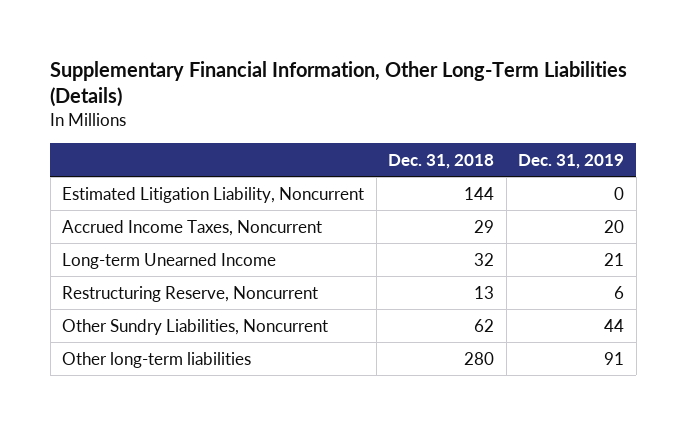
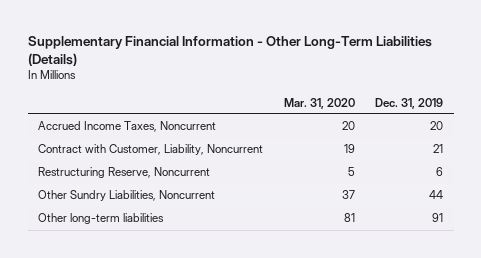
- Supplementary Financial Information, Other Long-Term Liabilities (Details)
+ Supplementary Financial Information - Other Long-Term Liabilities (Details)
- | Dec. 31, 2018 | Dec. 31, 2019
+ | Mar. 31, 2020 | Dec. 31, 2019
- Estimated Litigation Liability, Noncurrent | 144 | 0
- Long-term Unearned Income | 32 | 21
+ Contract with Customer, Liability, Noncurrent | 19 | 21

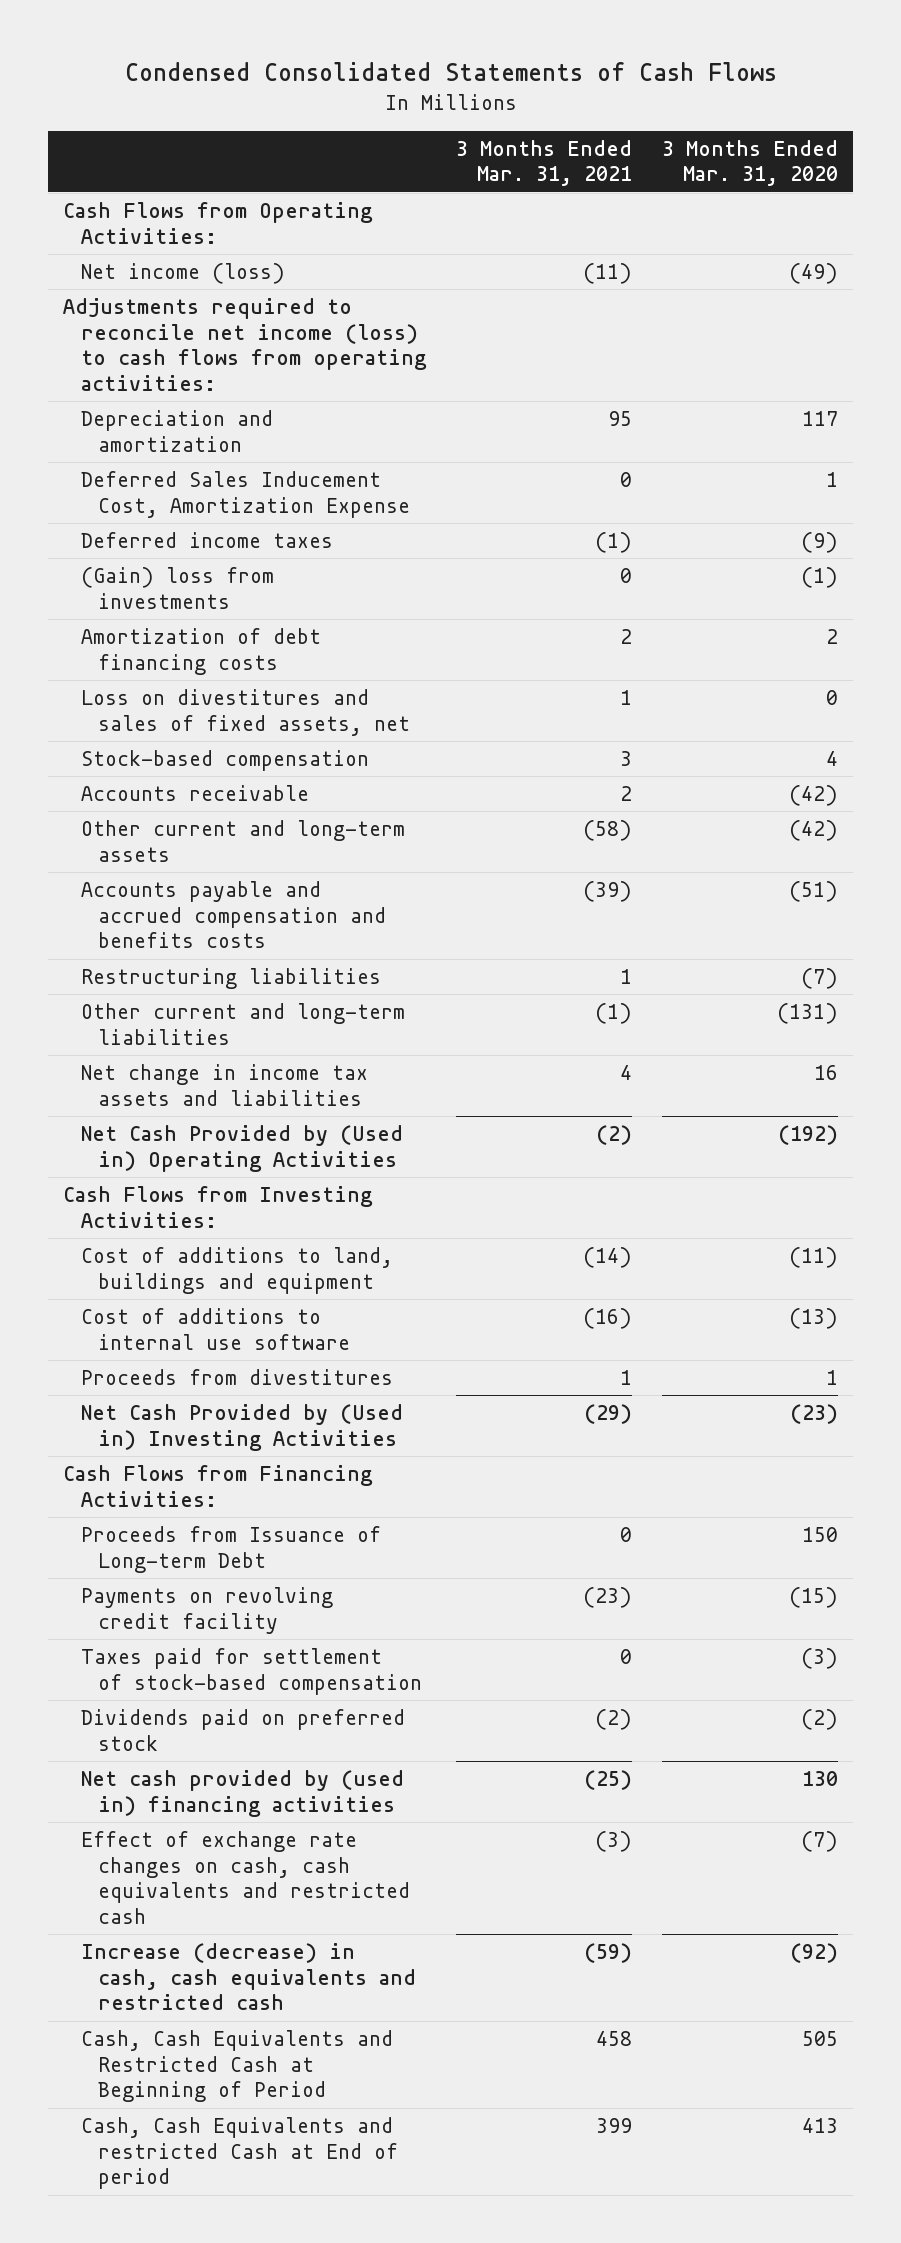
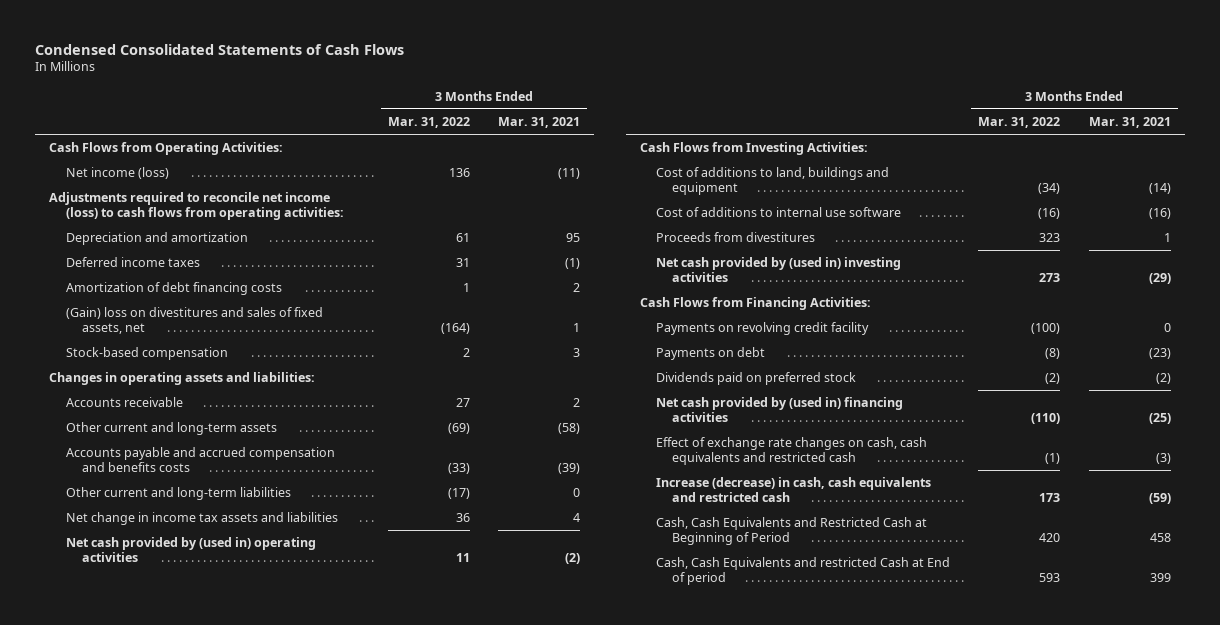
- | 3 Months Ended Mar. 31, 2021 | 3 Months Ended Mar. 31, 2020
+ | 3 Months Ended Mar. 31, 2022 | 3 Months Ended Mar. 31, 2021
- Deferred Sales Inducement Cost, Amortization Expense | 0 | 1
- (Gain) loss from investments | 0 | (1)
- Loss on divestitures and sales of fixed assets, net | 1 | 0
+ (Gain) loss on divestitures and sales of fixed assets, net | (164) | 1
+ Changes in operating assets and liabilities:
- Restructuring liabilities | 1 | (7)
- Other current and long-term liabilities | (1) | (131)
+ Other current and long-term liabilities | (17) | 0
- Net Cash Provided by (Used in) Operating Activities | (2) | (192)
+ Net cash provided by (used in) operating activities | 11 | (2)
- Net Cash Provided by (Used in) Investing Activities | (29) | (23)
+ Net cash provided by (used in) investing activities | 273 | (29)
- Proceeds from Issuance of Long-term Debt | 0 | 150
- Payments on revolving credit facility | (23) | (15)
- Taxes paid for settlement of stock-based compensation | 0 | (3)
+ Payments on revolving credit facility | (100) | 0
+ Payments on debt | (8) | (23)

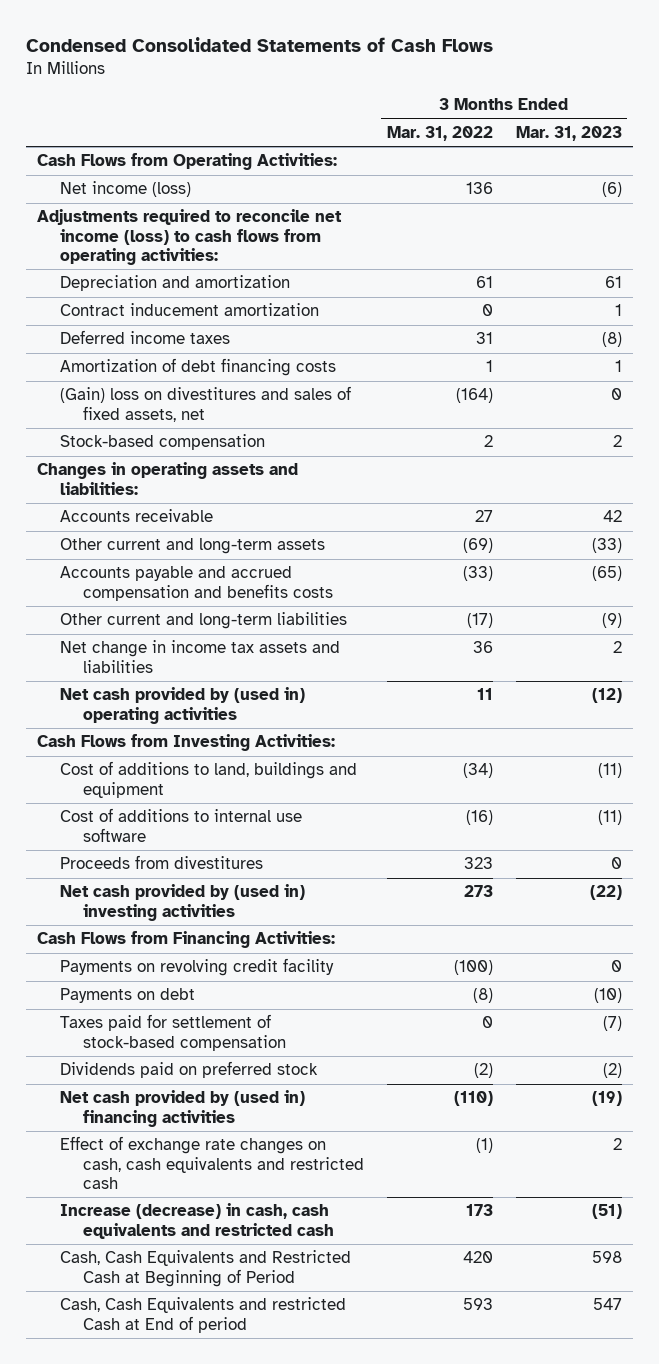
- | 3 Months Ended Mar. 31, 2022 | 3 Months Ended Mar. 31, 2021
+ | 3 Months Ended Mar. 31, 2022 | 3 Months Ended Mar. 31, 2023
+ Contract inducement amortization | 0 | 1
+ Taxes paid for settlement of stock-based compensation | 0 | (7)

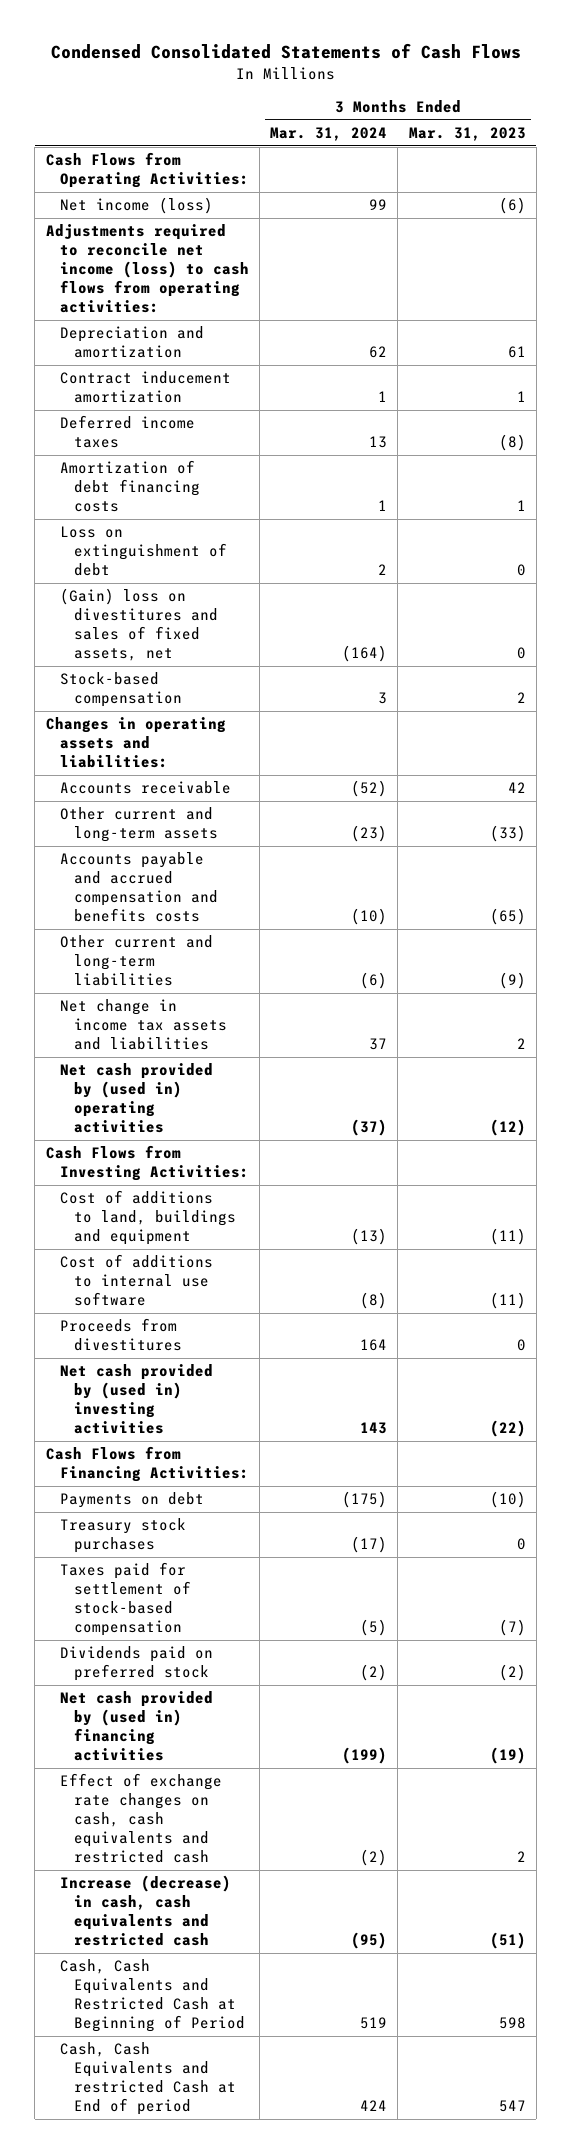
- | 3 Months Ended Mar. 31, 2022 | 3 Months Ended Mar. 31, 2023
+ | 3 Months Ended Mar. 31, 2024 | 3 Months Ended Mar. 31, 2023
+ Loss on extinguishment of debt | 2 | 0
- Payments on revolving credit facility | (100) | 0
+ Treasury stock purchases | (17) | 0

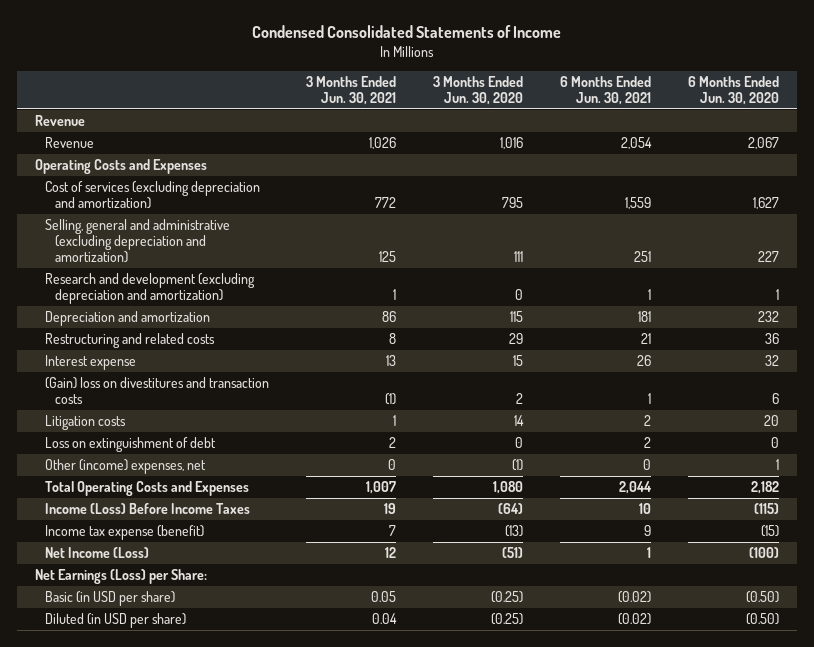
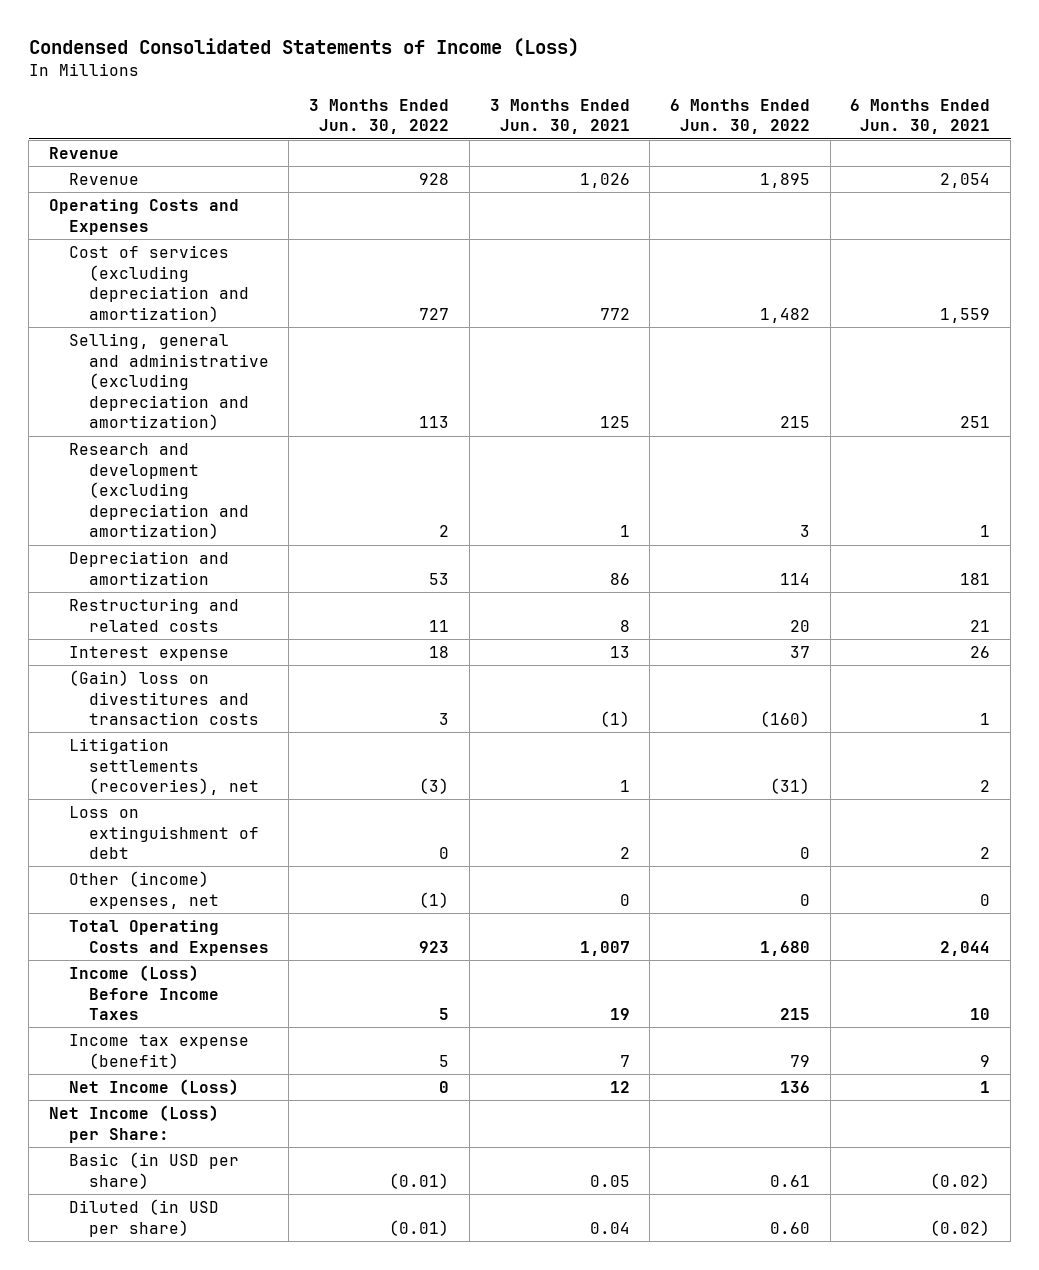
- Condensed Consolidated Statements of Income
+ Condensed Consolidated Statements of Income (Loss)
- | 3 Months Ended Jun. 30, 2021 | 3 Months Ended Jun. 30, 2020 | 6 Months Ended Jun. 30, 2021 | 6 Months Ended Jun. 30, 2020
+ | 3 Months Ended Jun. 30, 2022 | 3 Months Ended Jun. 30, 2021 | 6 Months Ended Jun. 30, 2022 | 6 Months Ended Jun. 30, 2021
- Litigation costs | 1 | 14 | 2 | 20
+ Litigation settlements (recoveries), net | (3) | 1 | (31) | 2
- Net Earnings (Loss) per Share:
+ Net Income (Loss) per Share:

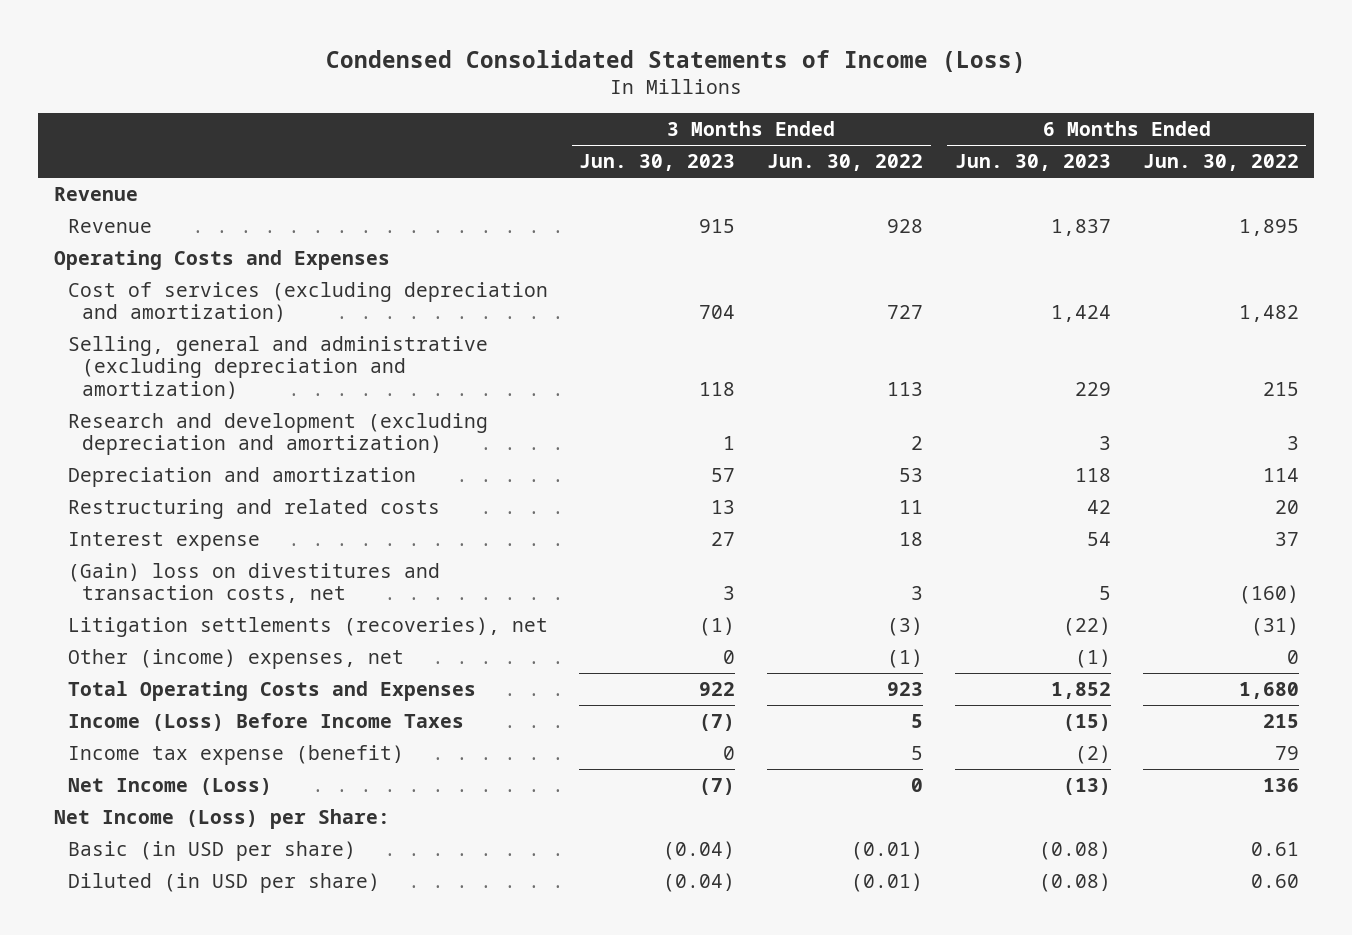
- | 3 Months Ended Jun. 30, 2022 | 3 Months Ended Jun. 30, 2021 | 6 Months Ended Jun. 30, 2022 | 6 Months Ended Jun. 30, 2021
+ | 3 Months Ended Jun. 30, 2023 | 3 Months Ended Jun. 30, 2022 | 6 Months Ended Jun. 30, 2023 | 6 Months Ended Jun. 30, 2022
- (Gain) loss on divestitures and transaction costs | 3 | (1) | (160) | 1
+ (Gain) loss on divestitures and transaction costs, net | 3 | 3 | 5 | (160)
- Loss on extinguishment of debt | 0 | 2 | 0 | 2

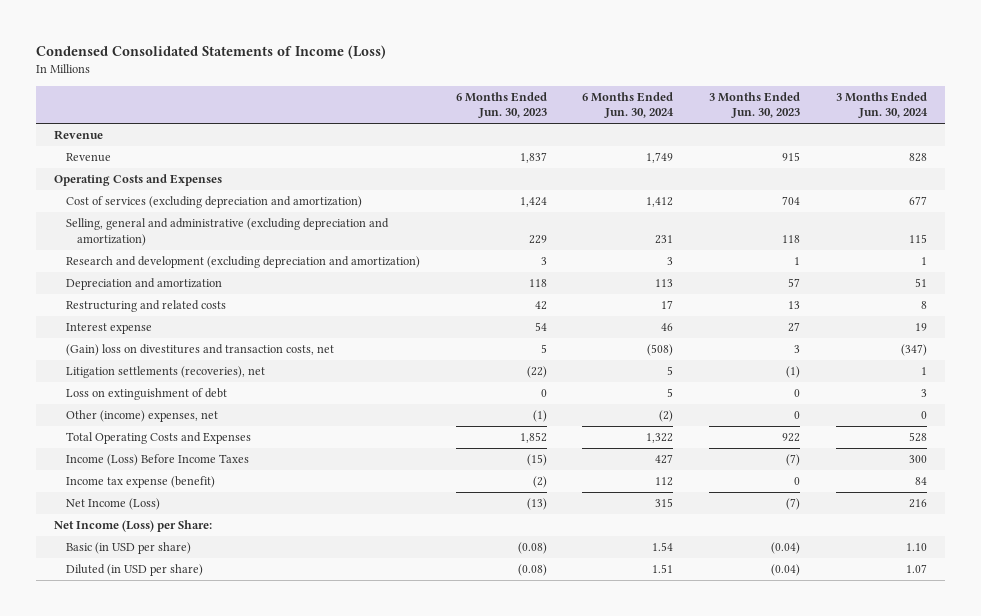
- | 3 Months Ended Jun. 30, 2023 | 3 Months Ended Jun. 30, 2022 | 6 Months Ended Jun. 30, 2023 | 6 Months Ended Jun. 30, 2022
+ | 6 Months Ended Jun. 30, 2023 | 6 Months Ended Jun. 30, 2024 | 3 Months Ended Jun. 30, 2023 | 3 Months Ended Jun. 30, 2024
+ Loss on extinguishment of debt | 0 | 5 | 0 | 3

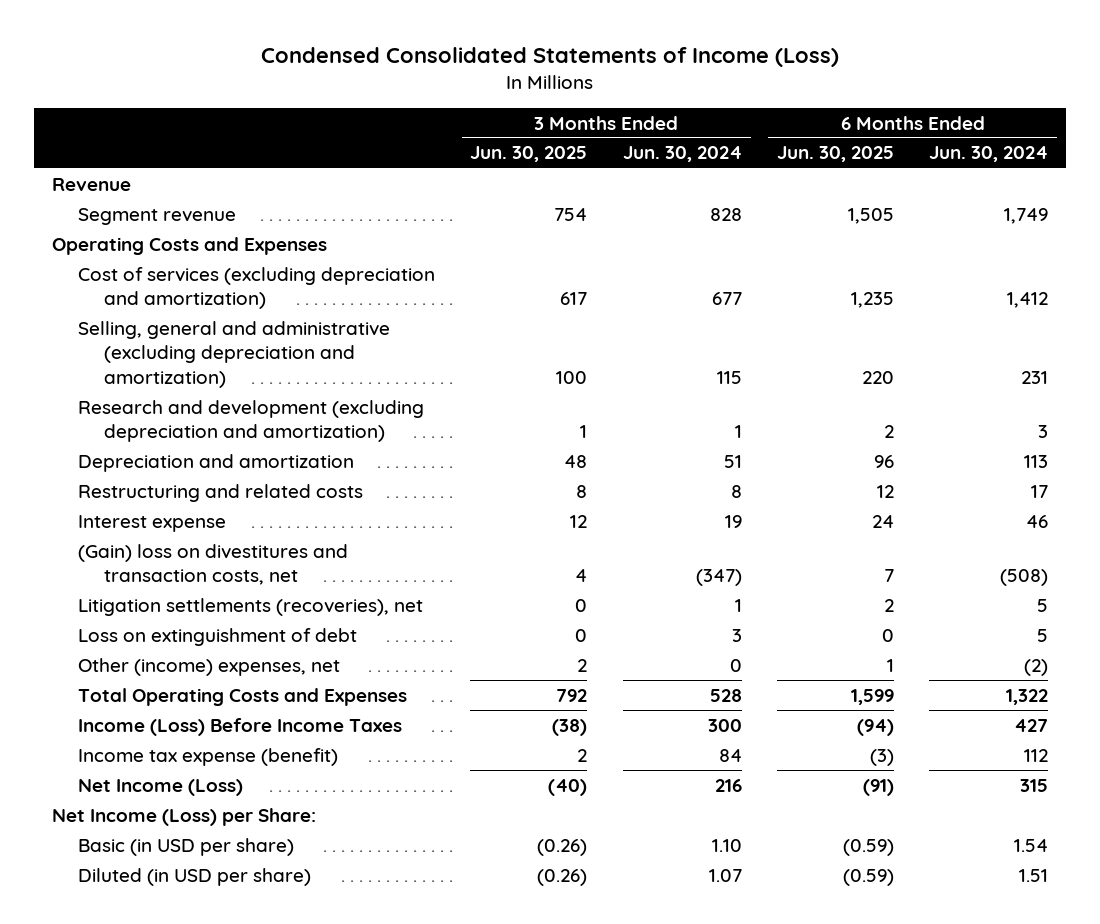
- | 6 Months Ended Jun. 30, 2023 | 6 Months Ended Jun. 30, 2024 | 3 Months Ended Jun. 30, 2023 | 3 Months Ended Jun. 30, 2024
+ | 3 Months Ended Jun. 30, 2025 | 3 Months Ended Jun. 30, 2024 | 6 Months Ended Jun. 30, 2025 | 6 Months Ended Jun. 30, 2024
- Revenue | 1,837 | 1,749 | 915 | 828
+ Segment revenue | 754 | 828 | 1,505 | 1,749

